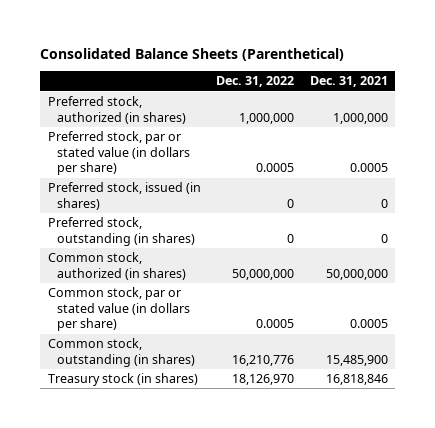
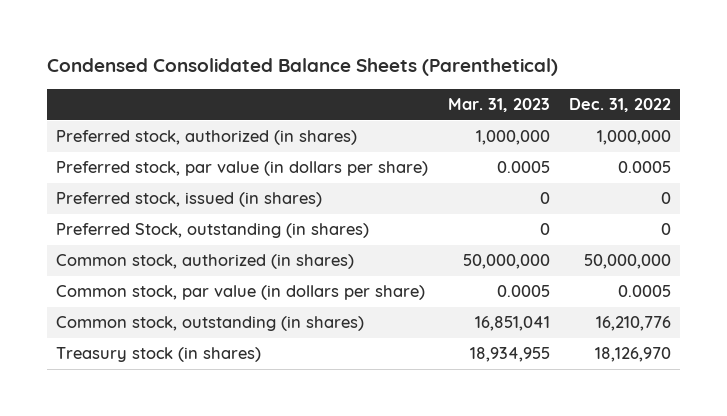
- Consolidated Balance Sheets (Parenthetical)
+ Condensed Consolidated Balance Sheets (Parenthetical)
- | Dec. 31, 2022 | Dec. 31, 2021
+ | Mar. 31, 2023 | Dec. 31, 2022
- Preferred stock, par or stated value (in dollars per share) | 0.0005 | 0.0005
+ Preferred stock, par value (in dollars per share) | 0.0005 | 0.0005
- Preferred stock, outstanding (in shares) | 0 | 0
+ Preferred Stock, outstanding (in shares) | 0 | 0
- Common stock, par or stated value (in dollars per share) | 0.0005 | 0.0005
+ Common stock, par value (in dollars per share) | 0.0005 | 0.0005

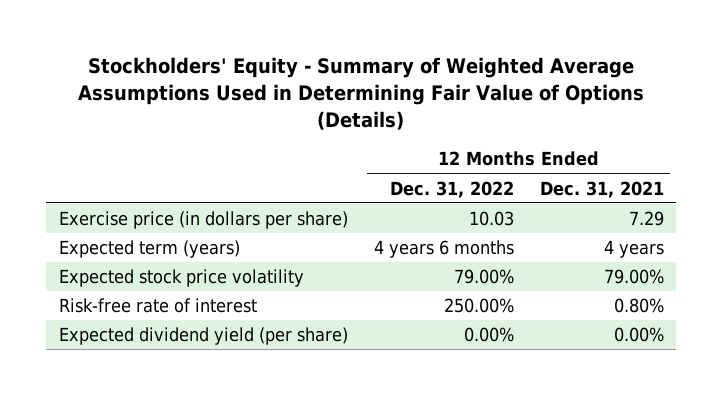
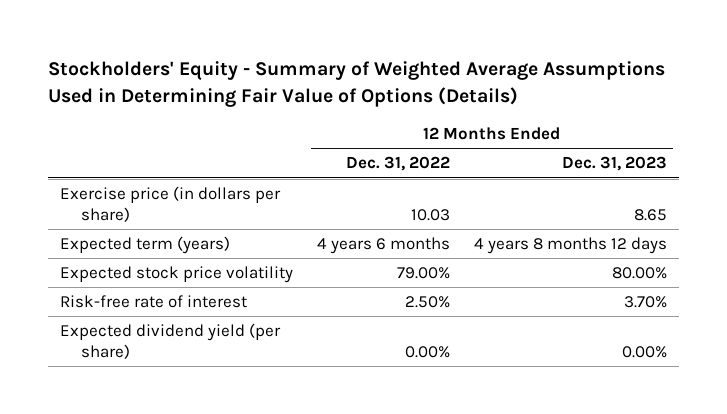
- | 12 Months Ended Dec. 31, 2022 | 12 Months Ended Dec. 31, 2021
+ | 12 Months Ended Dec. 31, 2022 | 12 Months Ended Dec. 31, 2023
- Risk-free rate of interest | 250.00% | 0.80%
+ Risk-free rate of interest | 2.50% | 3.70%

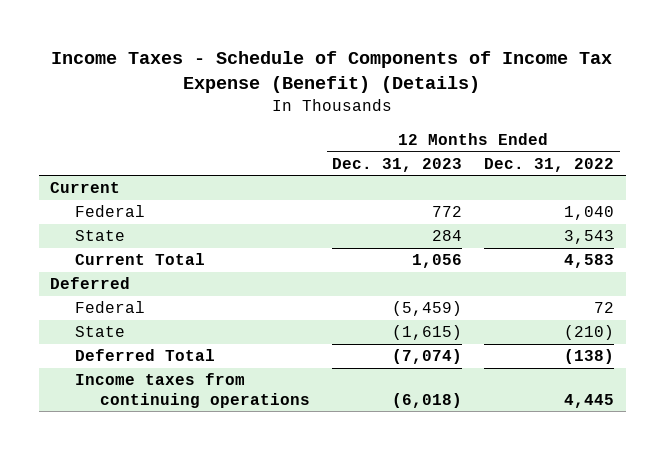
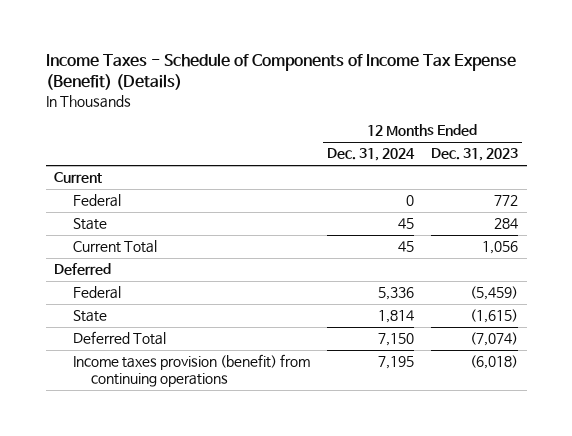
- | 12 Months Ended Dec. 31, 2023 | 12 Months Ended Dec. 31, 2022
+ | 12 Months Ended Dec. 31, 2024 | 12 Months Ended Dec. 31, 2023
- Income taxes from continuing operations | (6,018) | 4,445
+ Income taxes provision (benefit) from continuing operations | 7,195 | (6,018)

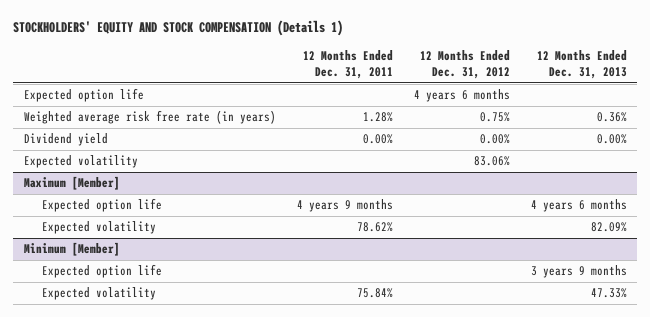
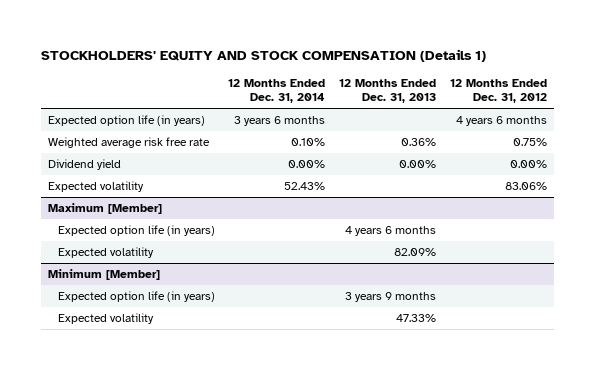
- | 12 Months Ended Dec. 31, 2011 | 12 Months Ended Dec. 31, 2012 | 12 Months Ended Dec. 31, 2013
+ | 12 Months Ended Dec. 31, 2014 | 12 Months Ended Dec. 31, 2013 | 12 Months Ended Dec. 31, 2012
- Expected option life | | 4 years 6 months |
- Weighted average risk free rate (in years) | 1.28% | 0.75% | 0.36%
+ Expected option life (in years) | 3 years 6 months | | 4 years 6 months
+ Weighted average risk free rate | 0.10% | 0.36% | 0.75%
@ Maximum [Member]
- Expected option life | 4 years 9 months | | 4 years 6 months
+ Expected option life (in years) | | 4 years 6 months |
@ Minimum [Member]
- Expected option life | | | 3 years 9 months
+ Expected option life (in years) | | 3 years 9 months |

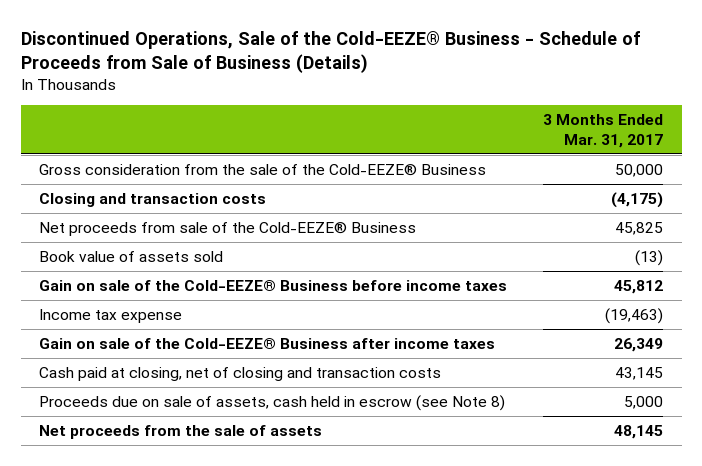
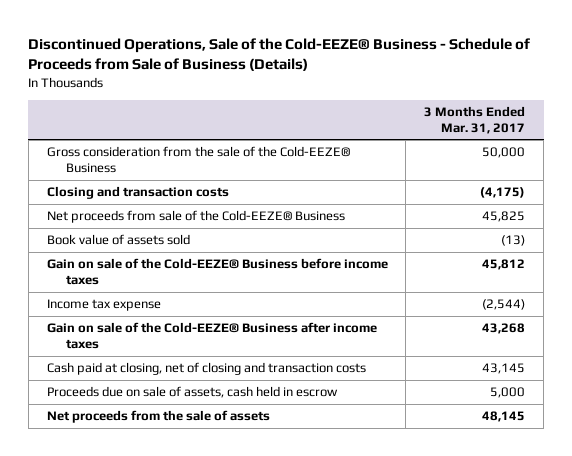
- Income tax expense | (19,463)
- Gain on sale of the Cold-EEZE® Business after income taxes | 26,349
+ Income tax expense | (2,544)
+ Gain on sale of the Cold-EEZE® Business after income taxes | 43,268
- Proceeds due on sale of assets, cash held in escrow (see Note 8) | 5,000
+ Proceeds due on sale of assets, cash held in escrow | 5,000

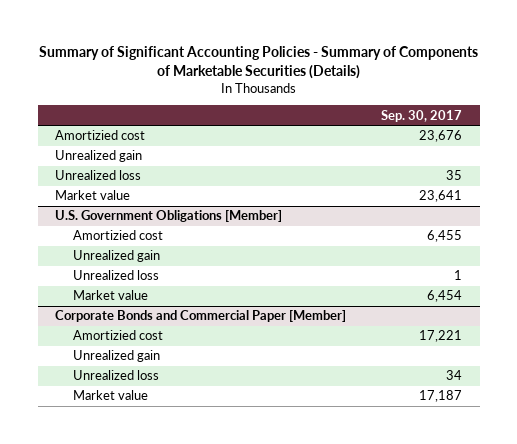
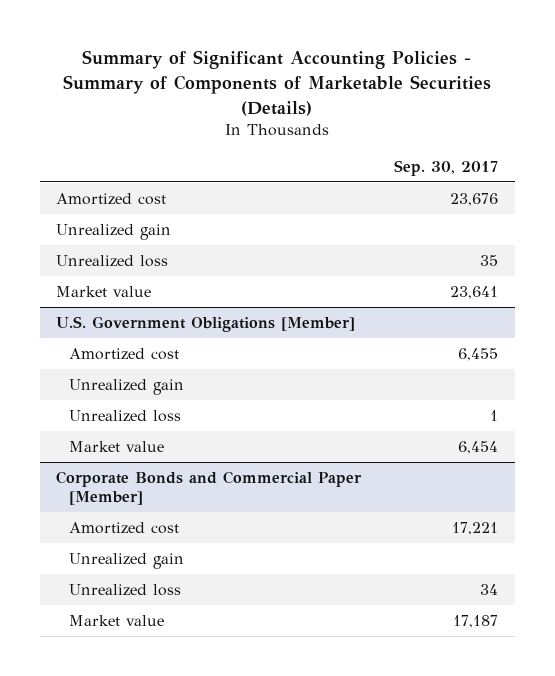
- Amortizied cost | 23,676
+ Amortized cost | 23,676
@ U.S. Government Obligations [Member]
- Amortizied cost | 6,455
+ Amortized cost | 6,455
@ Corporate Bonds and Commercial Paper [Member]
- Amortizied cost | 17,221
+ Amortized cost | 17,221

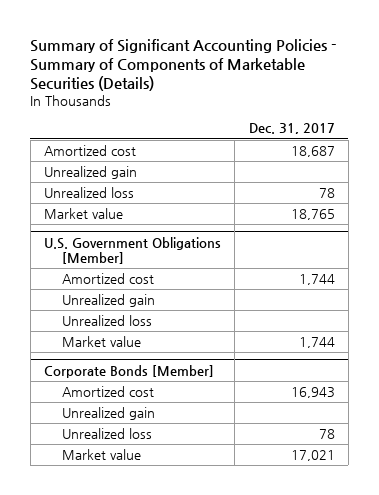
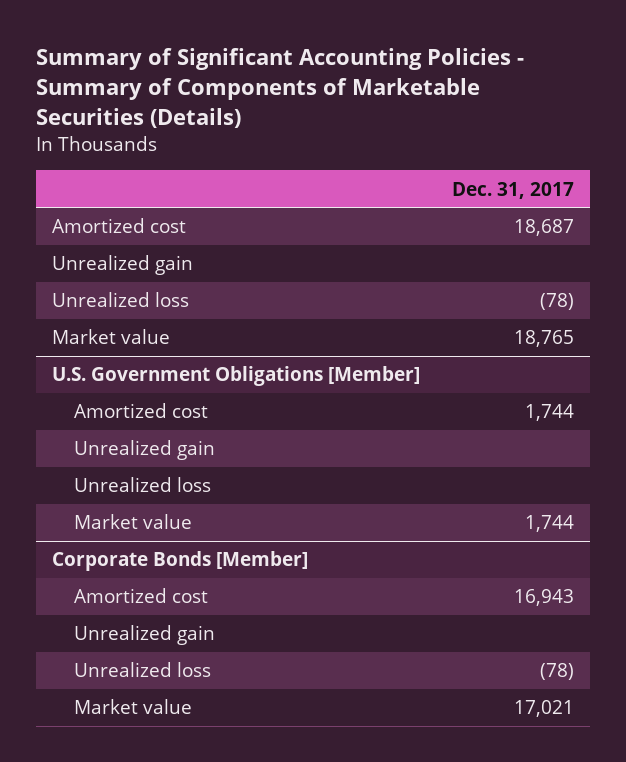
- Unrealized loss | 78
+ Unrealized loss | (78)
@ Corporate Bonds [Member]
- Unrealized loss | 78
+ Unrealized loss | (78)

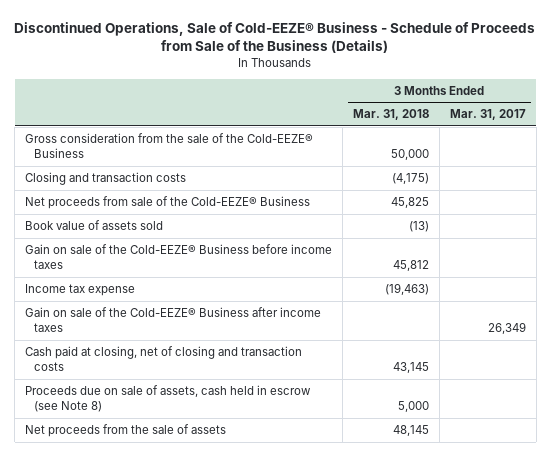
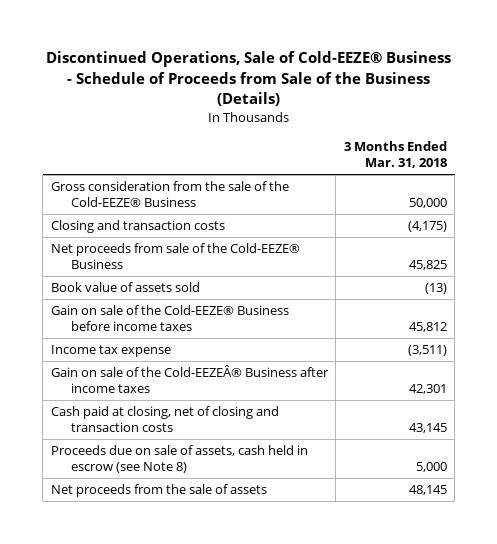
- | 3 Months Ended Mar. 31, 2018 | 3 Months Ended Mar. 31, 2017
+ | 3 Months Ended Mar. 31, 2018
- Income tax expense | (19,463) |
- Gain on sale of the Cold-EEZE® Business after income taxes | | 26,349
+ Income tax expense | (3,511)
+ Gain on sale of the Cold-EEZEÂ® Business after income taxes | 42,301

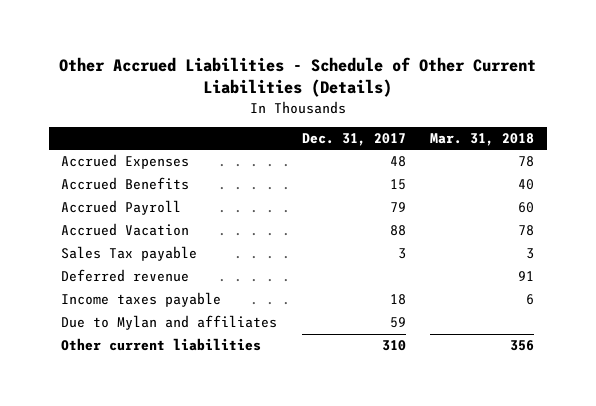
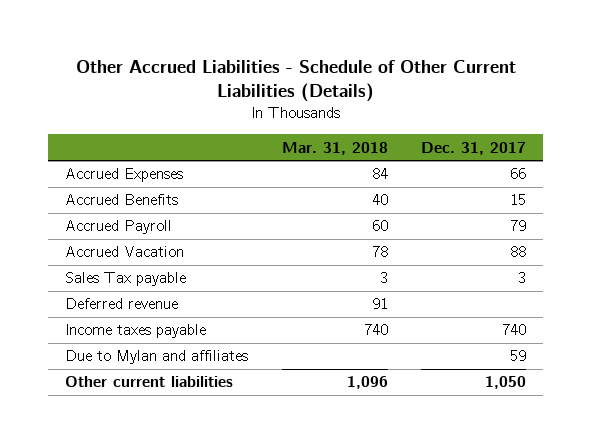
- | Dec. 31, 2017 | Mar. 31, 2018
+ | Mar. 31, 2018 | Dec. 31, 2017
- Accrued Expenses | 48 | 78
+ Accrued Expenses | 84 | 66
- Income taxes payable | 18 | 6
+ Income taxes payable | 740 | 740
- Other current liabilities | 310 | 356
+ Other current liabilities | 1,096 | 1,050

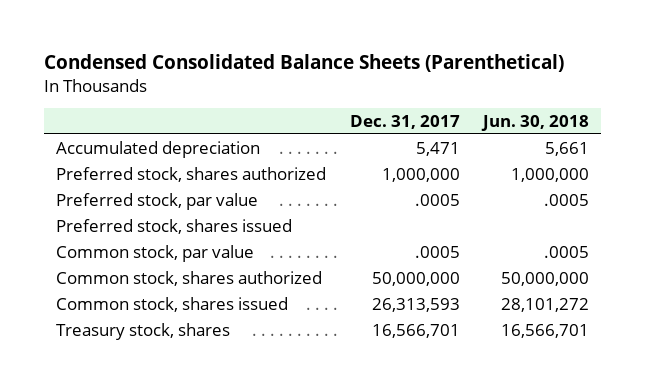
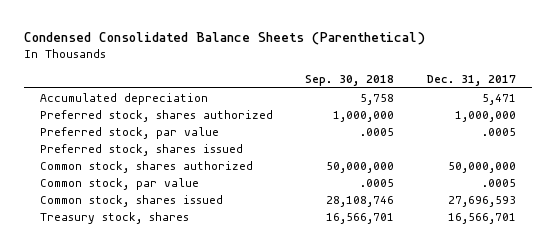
- | Dec. 31, 2017 | Jun. 30, 2018
+ | Sep. 30, 2018 | Dec. 31, 2017
- Common stock, shares issued | 26,313,593 | 28,101,272
moved down: Common stock, par value | .0005 | .0005
+ Common stock, shares issued | 28,108,746 | 27,696,593

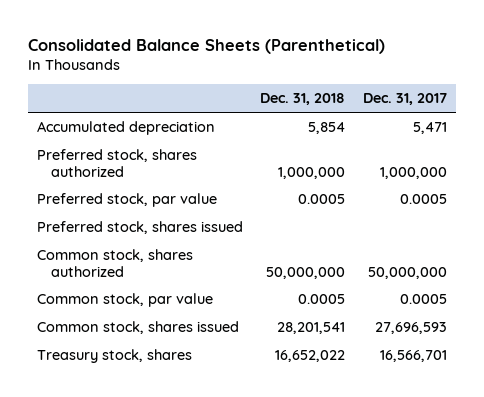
- Condensed Consolidated Balance Sheets (Parenthetical)
+ Consolidated Balance Sheets (Parenthetical)
- | Sep. 30, 2018 | Dec. 31, 2017
+ | Dec. 31, 2018 | Dec. 31, 2017
- Preferred stock, par value | .0005 | .0005
+ Preferred stock, par value | 0.0005 | 0.0005
- Common stock, par value | .0005 | .0005
+ Common stock, par value | 0.0005 | 0.0005

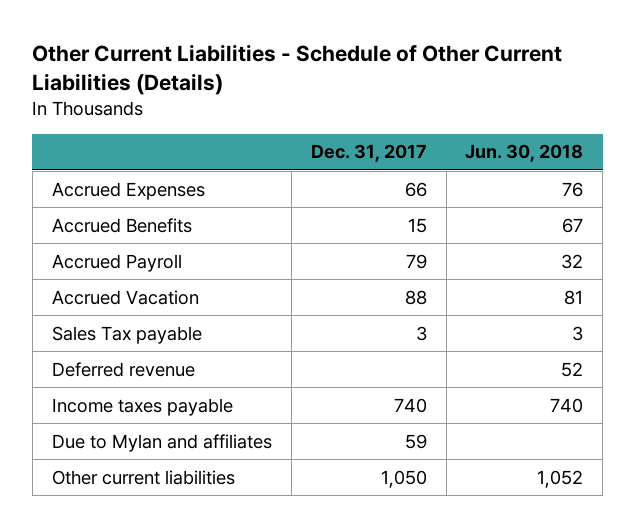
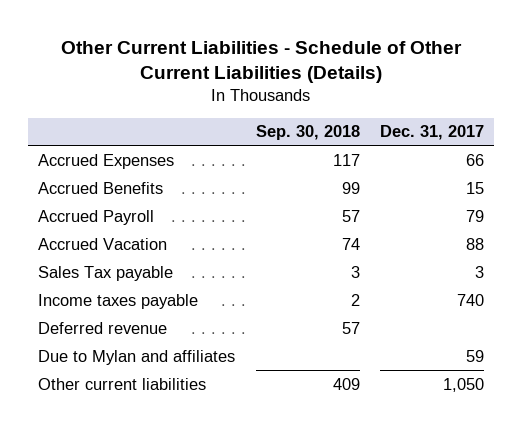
- | Dec. 31, 2017 | Jun. 30, 2018
+ | Sep. 30, 2018 | Dec. 31, 2017
moved down: Deferred revenue | 57 |

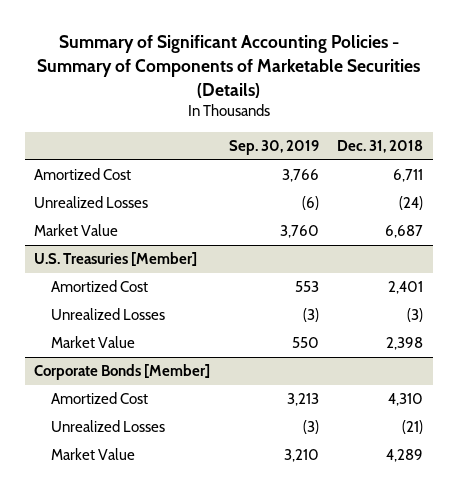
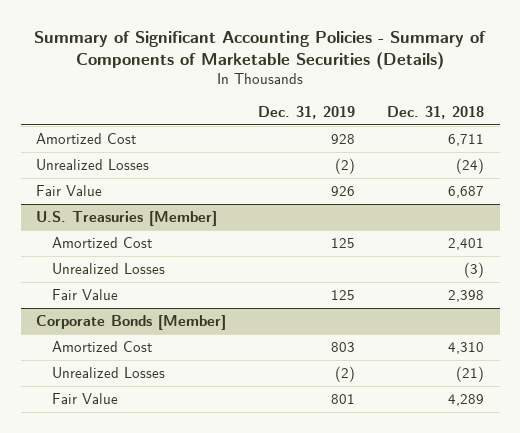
- | Sep. 30, 2019 | Dec. 31, 2018
+ | Dec. 31, 2019 | Dec. 31, 2018
- Market Value | 3,760 | 6,687
+ Fair Value | 926 | 6,687
@ U.S. Treasuries [Member]
- Market Value | 550 | 2,398
+ Fair Value | 125 | 2,398
@ Corporate Bonds [Member]
- Market Value | 3,210 | 4,289
+ Fair Value | 801 | 4,289

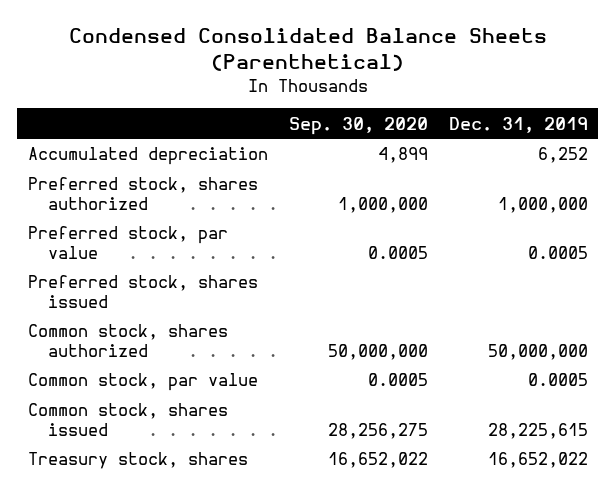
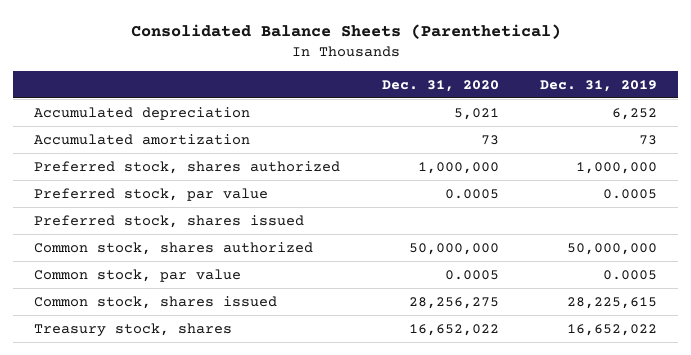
- Condensed Consolidated Balance Sheets (Parenthetical)
+ Consolidated Balance Sheets (Parenthetical)
- | Sep. 30, 2020 | Dec. 31, 2019
+ | Dec. 31, 2020 | Dec. 31, 2019
+ Accumulated amortization | 73 | 73

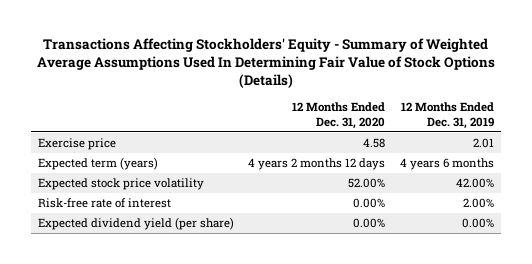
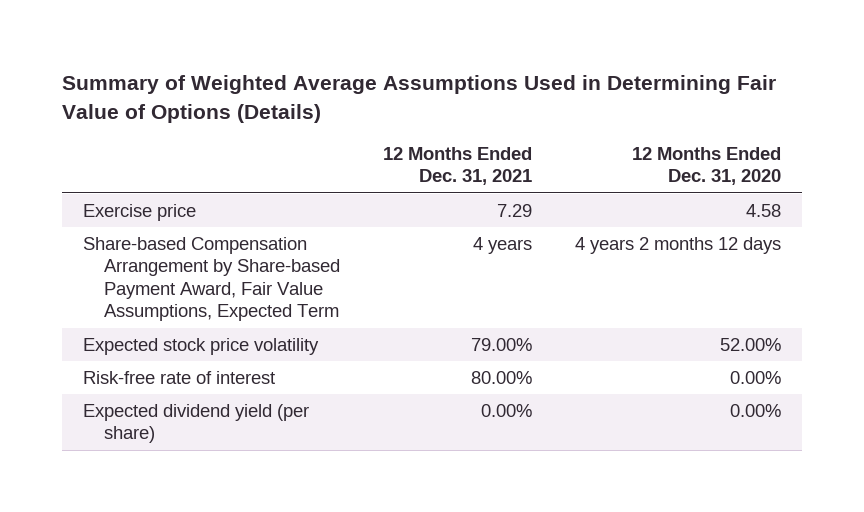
- Transactions Affecting Stockholders' Equity - Summary of Weighted Average Assumptions Used In Determining Fair Value of Stock Options (Details)
+ Summary of Weighted Average Assumptions Used in Determining Fair Value of Options (Details)
- | 12 Months Ended Dec. 31, 2020 | 12 Months Ended Dec. 31, 2019
+ | 12 Months Ended Dec. 31, 2021 | 12 Months Ended Dec. 31, 2020
- Expected term (years) | 4 years 2 months 12 days | 4 years 6 months
+ Share-based Compensation Arrangement by Share-based Payment Award, Fair Value Assumptions, Expected Term | 4 years | 4 years 2 months 12 days

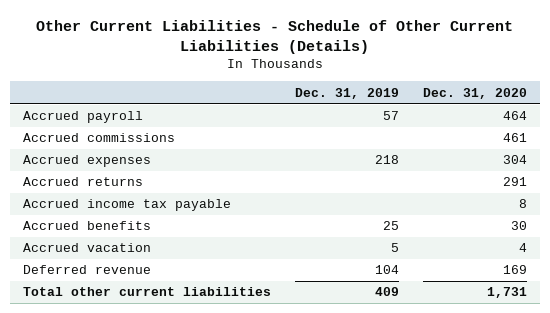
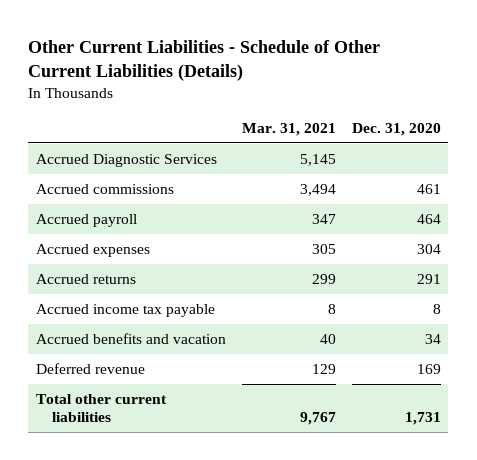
- | Dec. 31, 2019 | Dec. 31, 2020
+ | Mar. 31, 2021 | Dec. 31, 2020
+ Accrued Diagnostic Services | 5,145 |
moved down: Accrued payroll | 347 | 464
- Accrued benefits | 25 | 30
- Accrued vacation | 5 | 4
+ Accrued benefits and vacation | 40 | 34

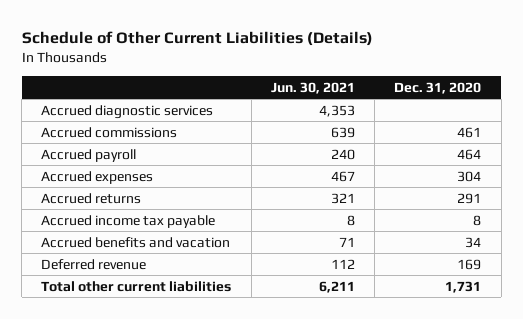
- Other Current Liabilities - Schedule of Other Current Liabilities (Details)
+ Schedule of Other Current Liabilities (Details)
- | Mar. 31, 2021 | Dec. 31, 2020
+ | Jun. 30, 2021 | Dec. 31, 2020
- Accrued Diagnostic Services | 5,145 |
+ Accrued diagnostic services | 4,353 |

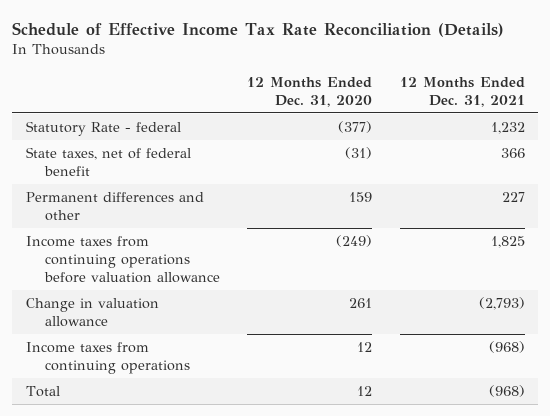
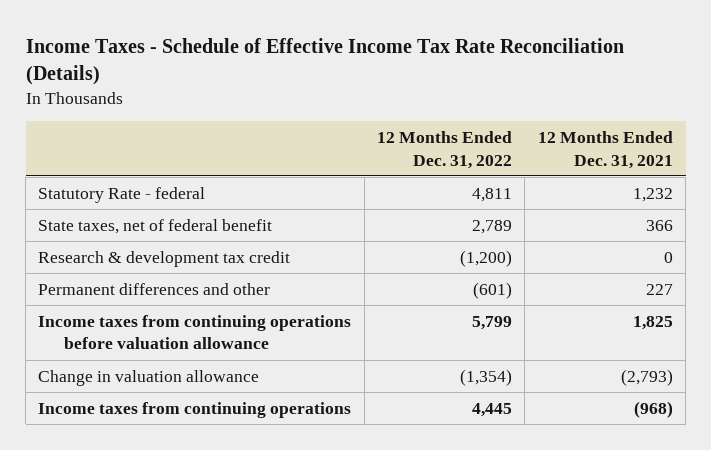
- Schedule of Effective Income Tax Rate Reconciliation (Details)
+ Income Taxes - Schedule of Effective Income Tax Rate Reconciliation (Details)
- | 12 Months Ended Dec. 31, 2020 | 12 Months Ended Dec. 31, 2021
+ | 12 Months Ended Dec. 31, 2022 | 12 Months Ended Dec. 31, 2021
+ Research & development tax credit | (1,200) | 0
- Total | 12 | (968)

